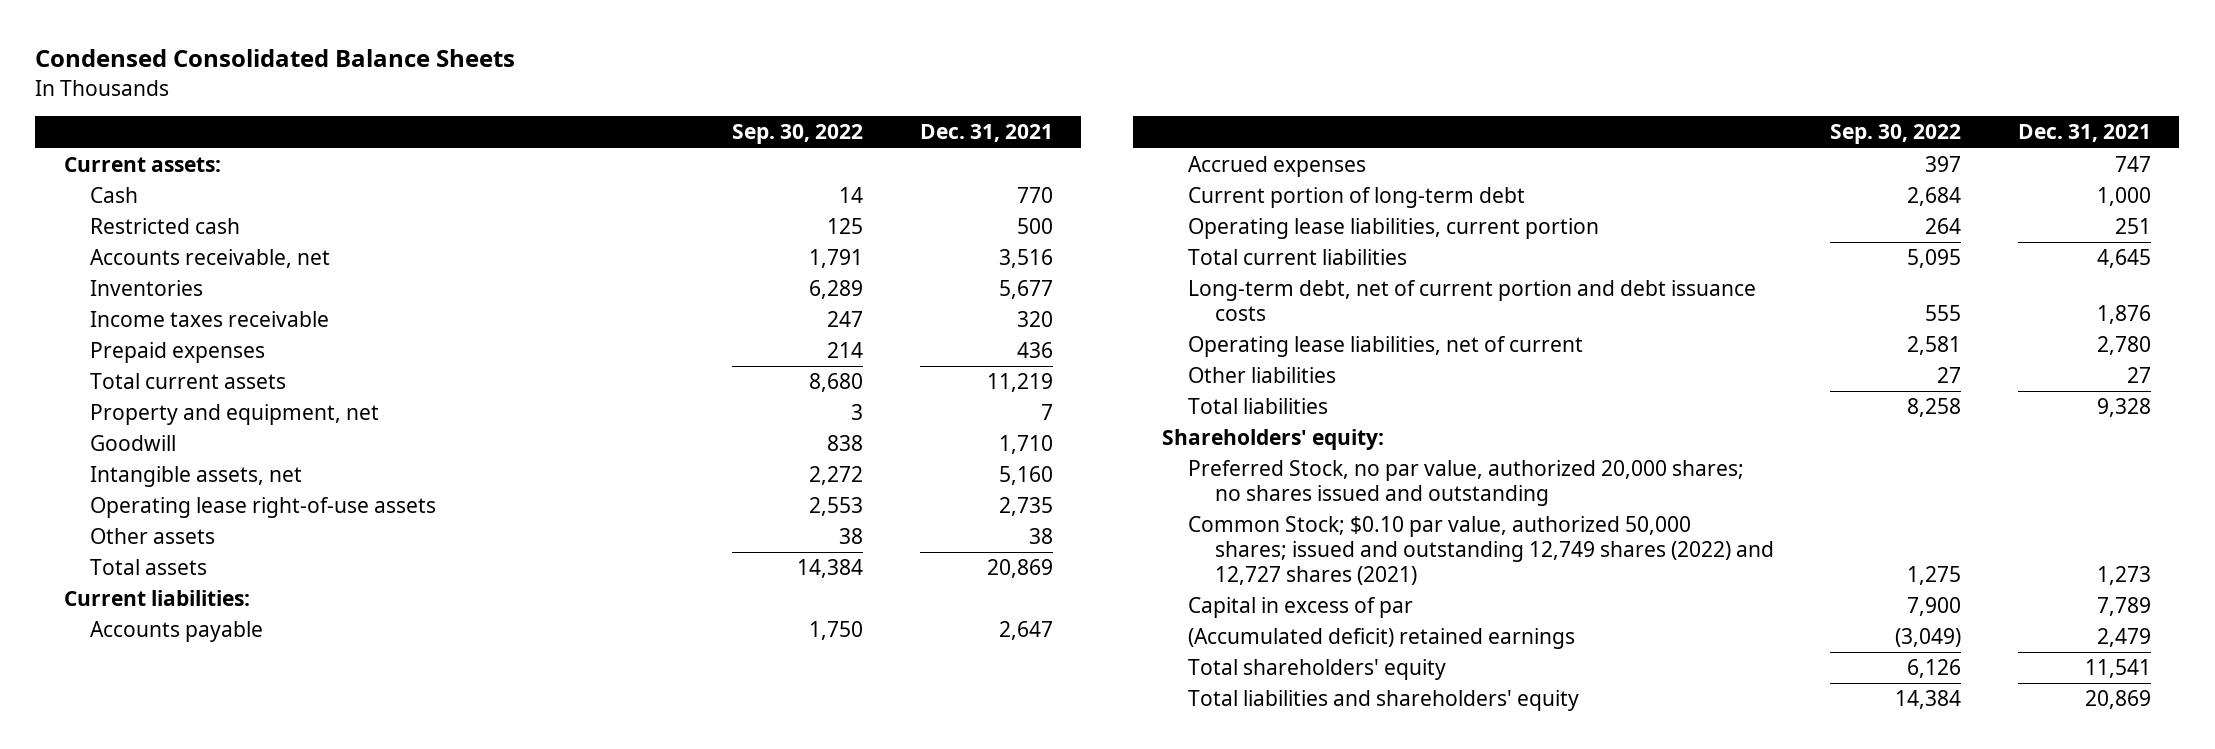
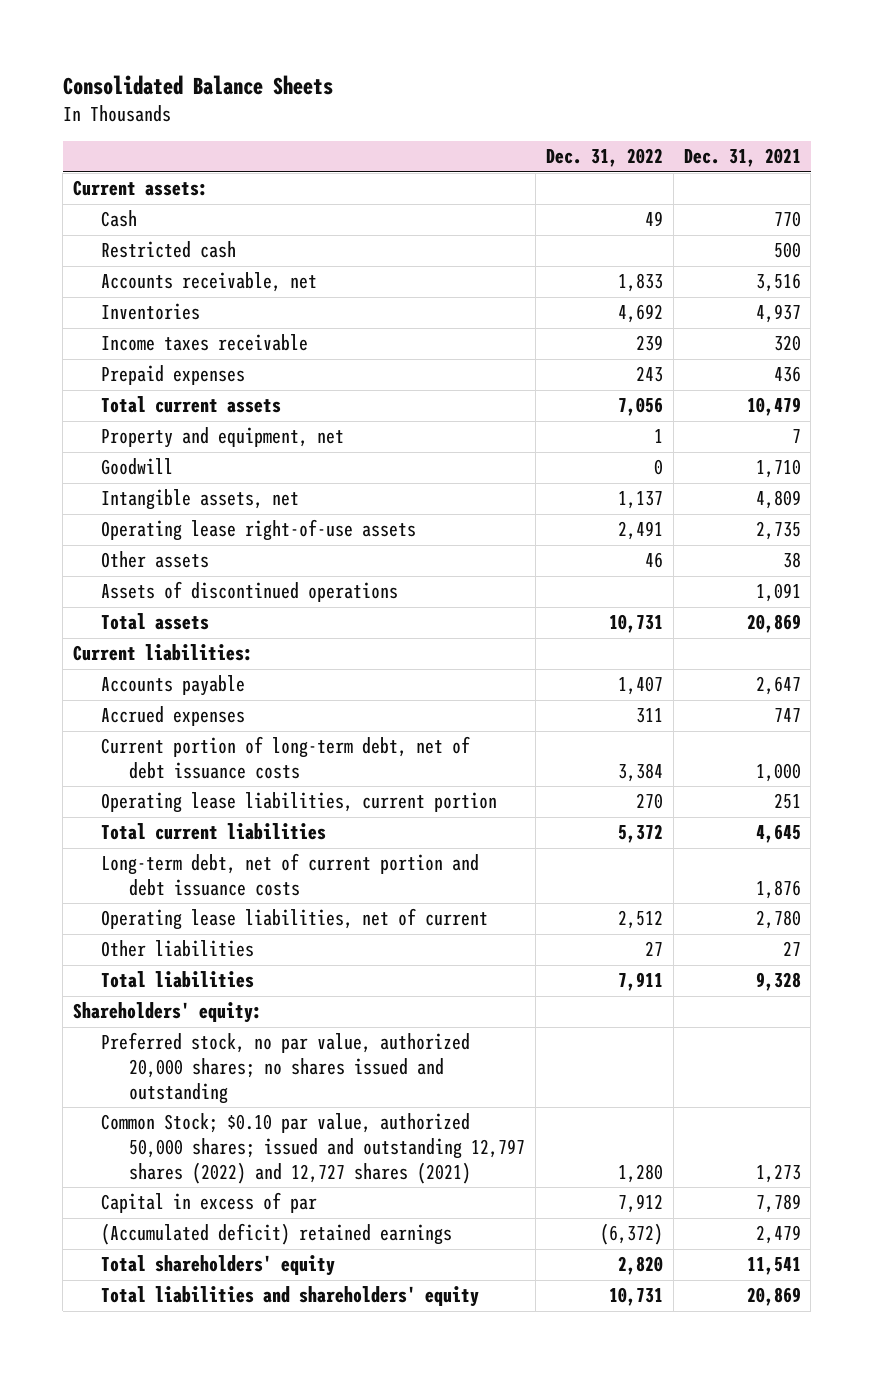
- Condensed Consolidated Balance Sheets
+ Consolidated Balance Sheets
- | Sep. 30, 2022 | Dec. 31, 2021
+ | Dec. 31, 2022 | Dec. 31, 2021
- Inventories | 6,289 | 5,677
+ Inventories | 4,692 | 4,937
- Total current assets | 8,680 | 11,219
+ Total current assets | 7,056 | 10,479
- Intangible assets, net | 2,272 | 5,160
+ Intangible assets, net | 1,137 | 4,809
+ Assets of discontinued operations | | 1,091
- Current portion of long-term debt | 2,684 | 1,000
+ Current portion of long-term debt, net of debt issuance costs | 3,384 | 1,000
- Preferred Stock, no par value, authorized 20,000 shares; no shares issued and outstanding
- Common Stock; $0.10 par value, authorized 50,000 shares; issued and outstanding 12,749 shares (2022) and 12,727 shares (2021) | 1,275 | 1,273
+ Preferred stock, no par value, authorized 20,000 shares; no shares issued and outstanding
+ Common Stock; $0.10 par value, authorized 50,000 shares; issued and outstanding 12,797 shares (2022) and 12,727 shares (2021) | 1,280 | 1,273

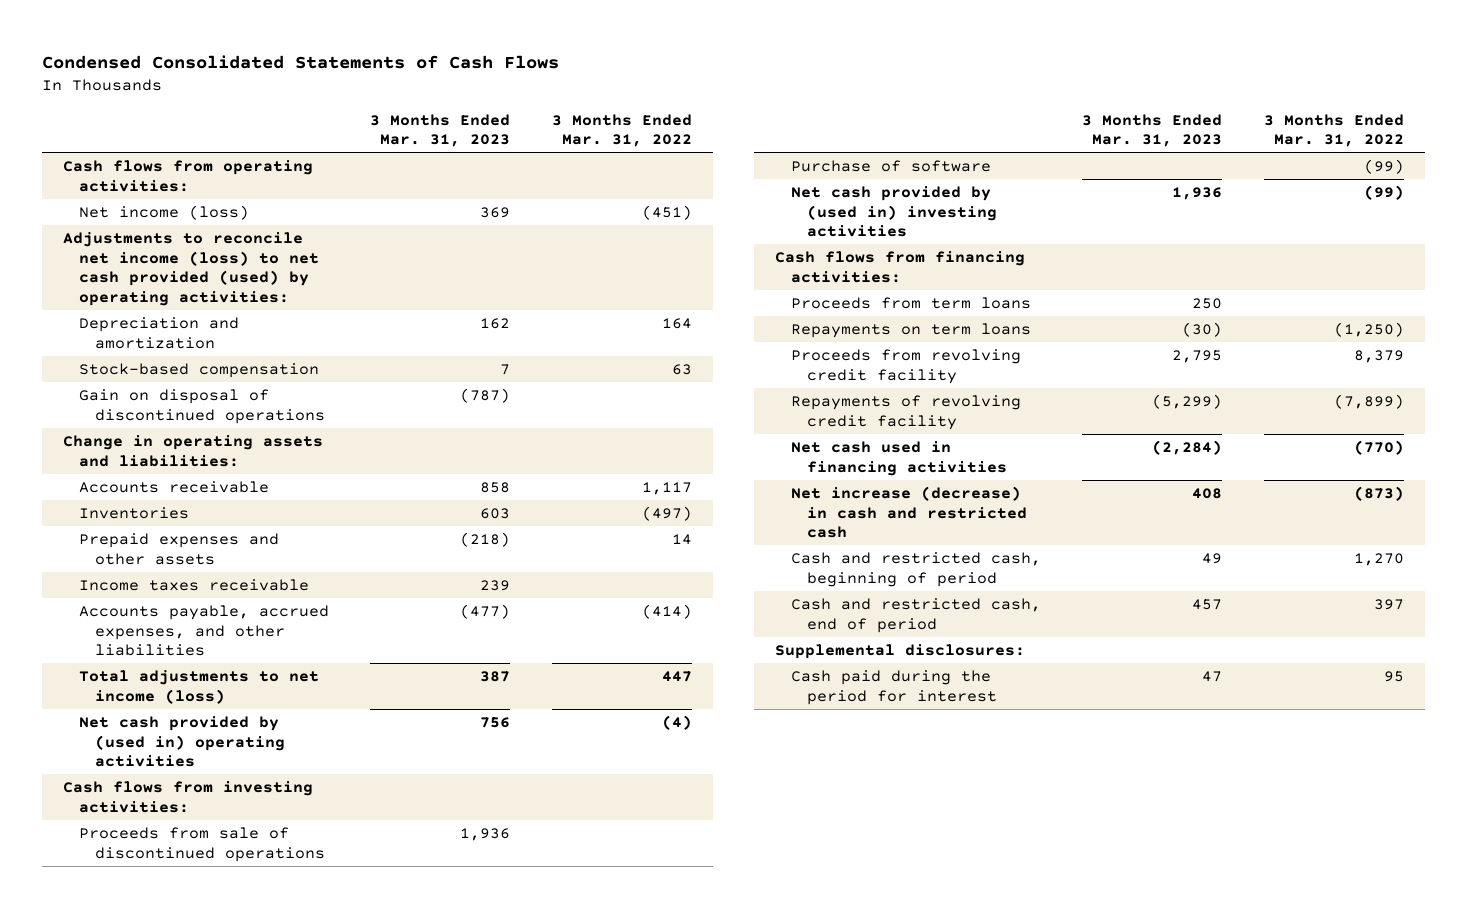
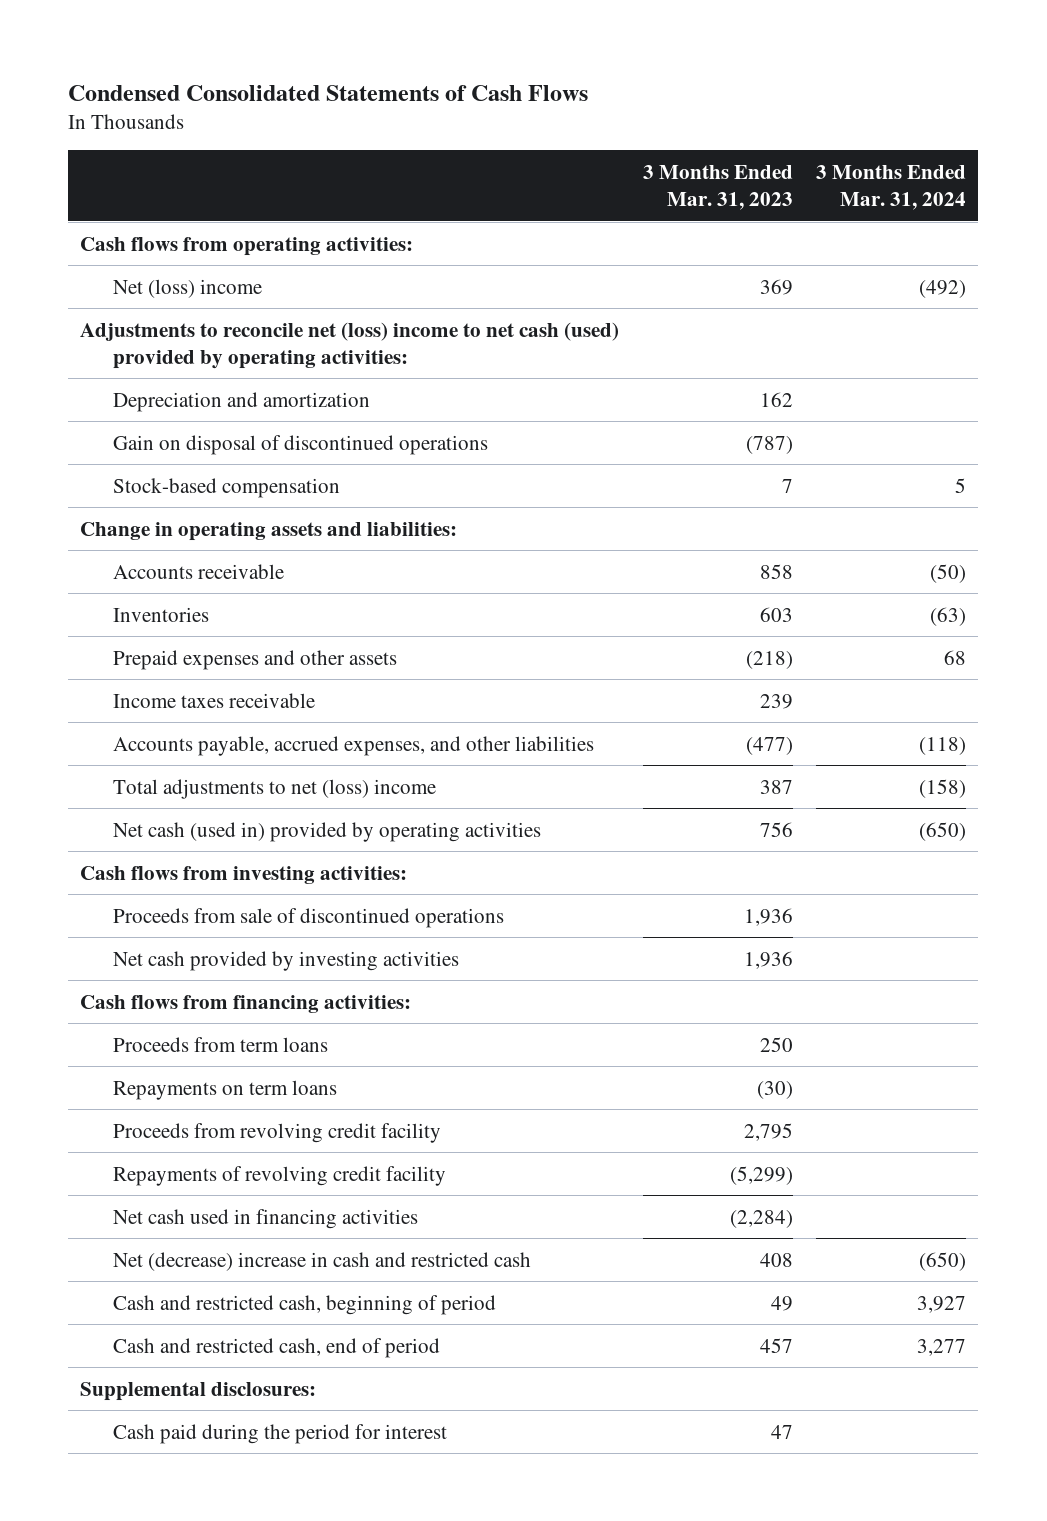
- | 3 Months Ended Mar. 31, 2023 | 3 Months Ended Mar. 31, 2022
+ | 3 Months Ended Mar. 31, 2023 | 3 Months Ended Mar. 31, 2024
- Net income (loss) | 369 | (451)
- Adjustments to reconcile net income (loss) to net cash provided (used) by operating activities:
+ Net (loss) income | 369 | (492)
+ Adjustments to reconcile net (loss) income to net cash (used) provided by operating activities:
moved down: Stock-based compensation | 7 | 5
- Total adjustments to net income (loss) | 387 | 447
- Net cash provided by (used in) operating activities | 756 | (4)
+ Total adjustments to net (loss) income | 387 | (158)
+ Net cash (used in) provided by operating activities | 756 | (650)
- Purchase of software | | (99)
- Net cash provided by (used in) investing activities | 1,936 | (99)
+ Net cash provided by investing activities | 1,936 |
- Net increase (decrease) in cash and restricted cash | 408 | (873)
+ Net (decrease) increase in cash and restricted cash | 408 | (650)

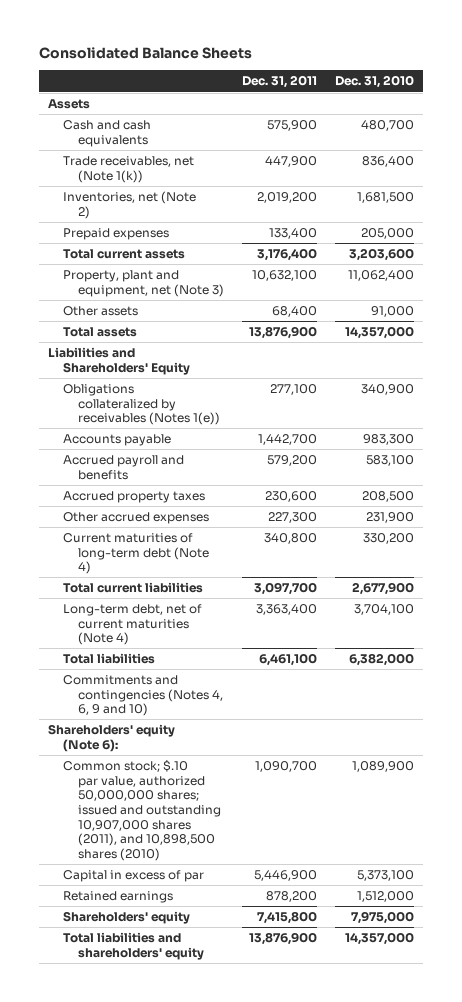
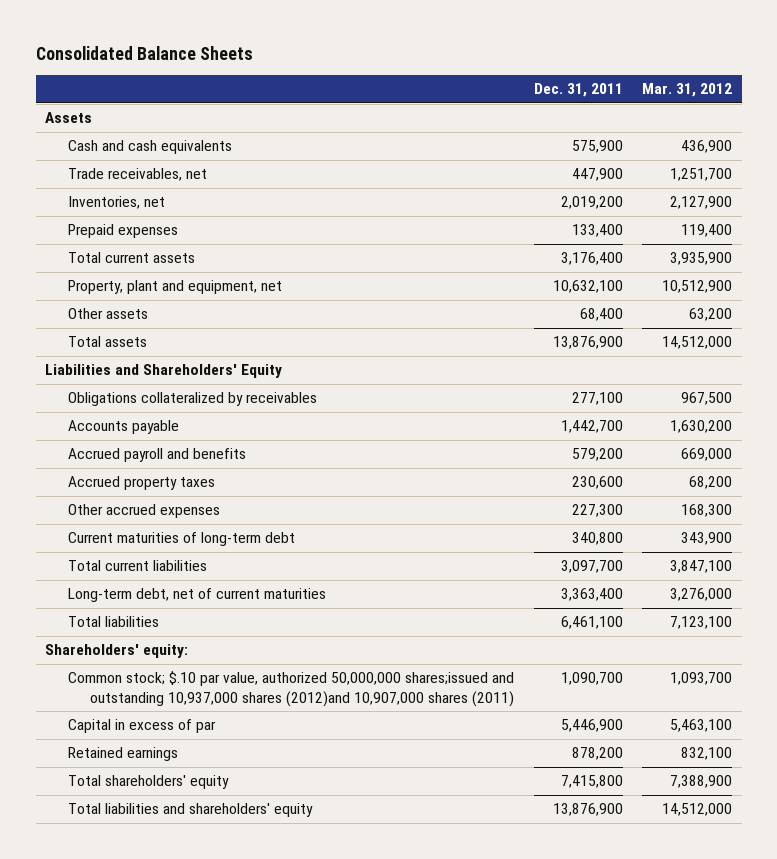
- | Dec. 31, 2011 | Dec. 31, 2010
+ | Dec. 31, 2011 | Mar. 31, 2012
- Trade receivables, net (Note 1(k)) | 447,900 | 836,400
- Inventories, net (Note 2) | 2,019,200 | 1,681,500
+ Trade receivables, net | 447,900 | 1,251,700
+ Inventories, net | 2,019,200 | 2,127,900
- Property, plant and equipment, net (Note 3) | 10,632,100 | 11,062,400
+ Property, plant and equipment, net | 10,632,100 | 10,512,900
- Obligations collateralized by receivables (Notes 1(e)) | 277,100 | 340,900
+ Obligations collateralized by receivables | 277,100 | 967,500
- Current maturities of long-term debt (Note 4) | 340,800 | 330,200
+ Current maturities of long-term debt | 340,800 | 343,900
- Long-term debt, net of current maturities (Note 4) | 3,363,400 | 3,704,100
+ Long-term debt, net of current maturities | 3,363,400 | 3,276,000
- Commitments and contingencies (Notes 4, 6, 9 and 10)
- Shareholders' equity (Note 6):
- Common stock; $.10 par value, authorized 50,000,000 shares; issued and outstanding 10,907,000 shares (2011), and 10,898,500 shares (2010) | 1,090,700 | 1,089,900
+ Shareholders' equity:
+ Common stock; $.10 par value, authorized 50,000,000 shares;issued and outstanding 10,937,000 shares (2012)and 10,907,000 shares (2011) | 1,090,700 | 1,093,700
- Shareholders' equity | 7,415,800 | 7,975,000
+ Total shareholders' equity | 7,415,800 | 7,388,900

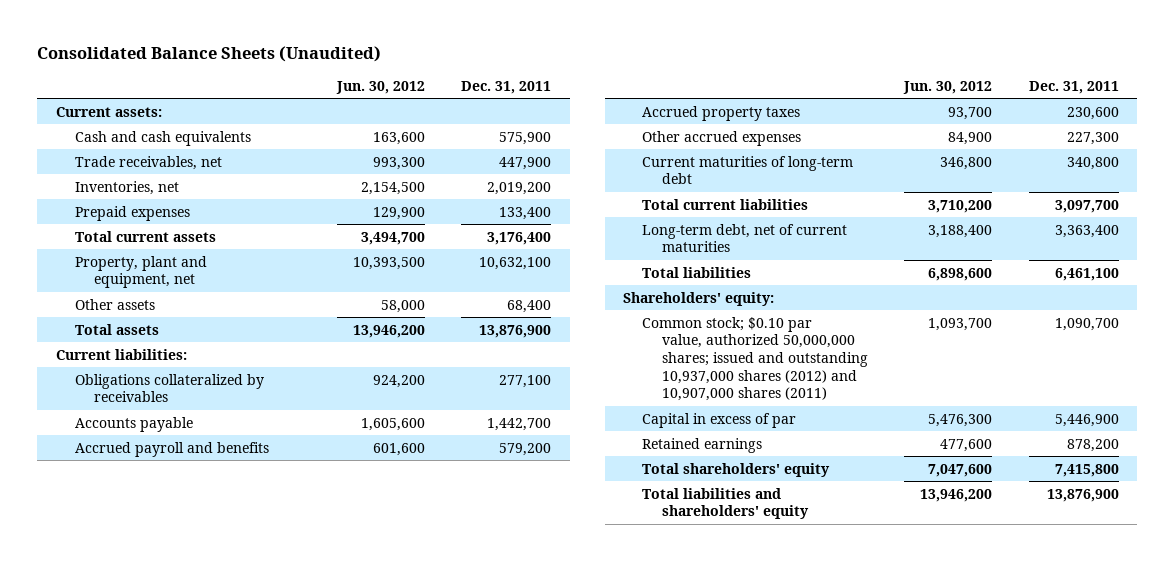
- Consolidated Balance Sheets
+ Consolidated Balance Sheets (Unaudited)
- | Dec. 31, 2011 | Mar. 31, 2012
+ | Jun. 30, 2012 | Dec. 31, 2011
- Assets
+ Current assets:
- Liabilities and Shareholders' Equity
+ Current liabilities:
- Common stock; $.10 par value, authorized 50,000,000 shares;issued and outstanding 10,937,000 shares (2012)and 10,907,000 shares (2011) | 1,090,700 | 1,093,700
+ Common stock; $0.10 par value, authorized 50,000,000 shares; issued and outstanding 10,937,000 shares (2012) and 10,907,000 shares (2011) | 1,093,700 | 1,090,700

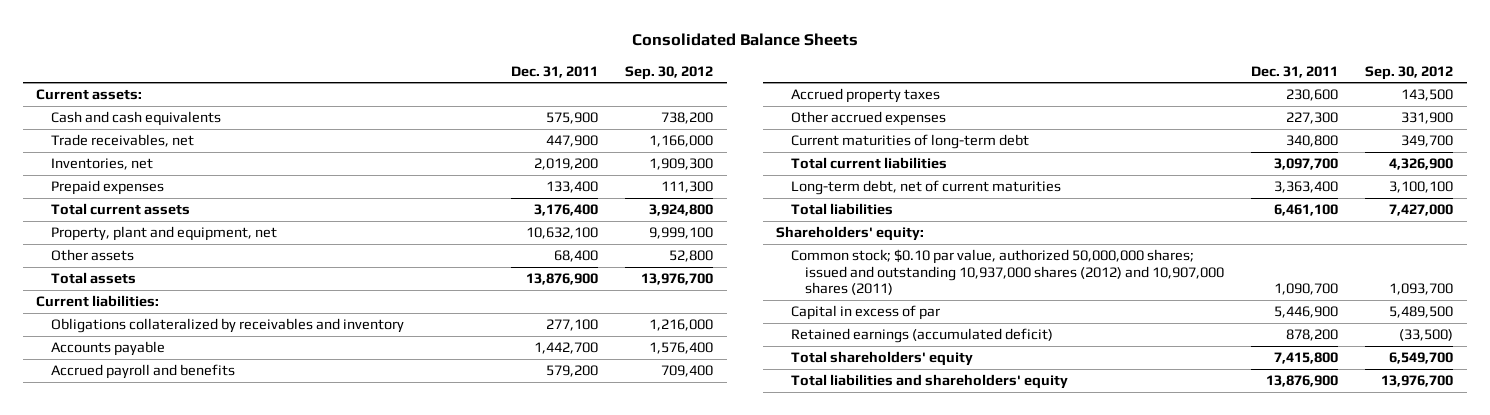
- Consolidated Balance Sheets (Unaudited)
+ Consolidated Balance Sheets
- | Jun. 30, 2012 | Dec. 31, 2011
+ | Dec. 31, 2011 | Sep. 30, 2012
- Obligations collateralized by receivables | 924,200 | 277,100
+ Obligations collateralized by receivables and inventory | 277,100 | 1,216,000
- Retained earnings | 477,600 | 878,200
+ Retained earnings (accumulated deficit) | 878,200 | (33,500)

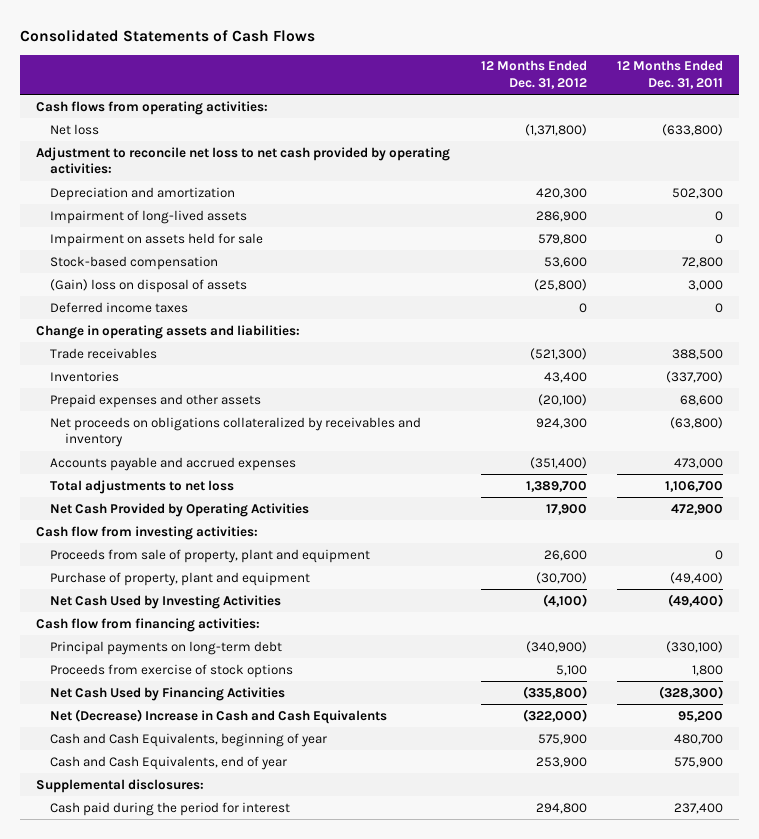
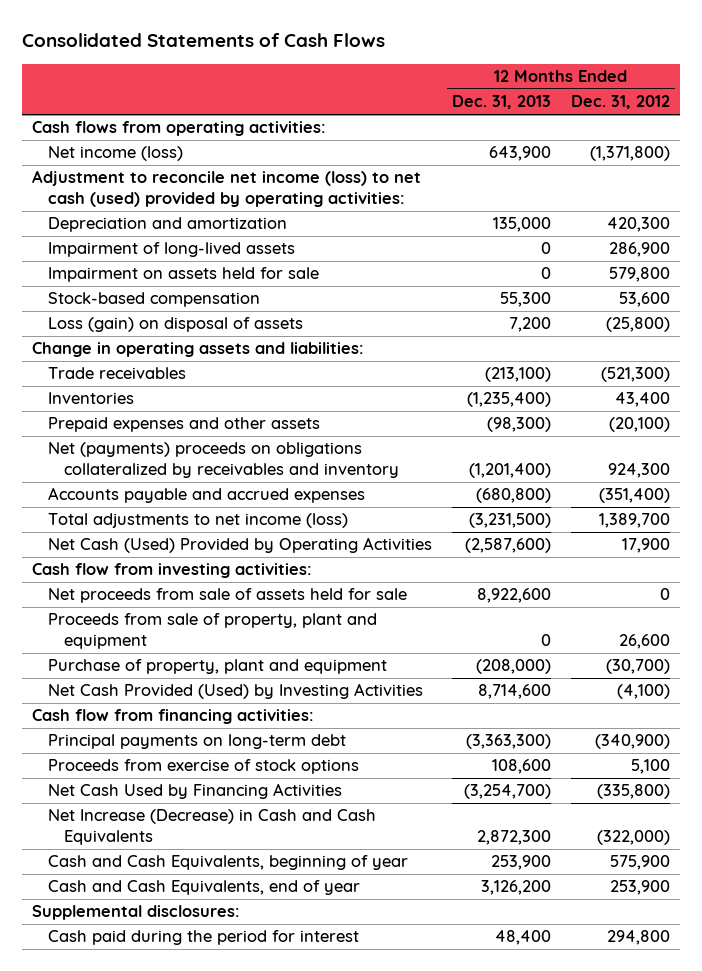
- | 12 Months Ended Dec. 31, 2012 | 12 Months Ended Dec. 31, 2011
+ | 12 Months Ended Dec. 31, 2013 | 12 Months Ended Dec. 31, 2012
- Net loss | (1,371,800) | (633,800)
- Adjustment to reconcile net loss to net cash provided by operating activities:
+ Net income (loss) | 643,900 | (1,371,800)
+ Adjustment to reconcile net income (loss) to net cash (used) provided by operating activities:
- (Gain) loss on disposal of assets | (25,800) | 3,000
- Deferred income taxes | 0 | 0
+ Loss (gain) on disposal of assets | 7,200 | (25,800)
- Net proceeds on obligations collateralized by receivables and inventory | 924,300 | (63,800)
+ Net (payments) proceeds on obligations collateralized by receivables and inventory | (1,201,400) | 924,300
- Total adjustments to net loss | 1,389,700 | 1,106,700
- Net Cash Provided by Operating Activities | 17,900 | 472,900
+ Total adjustments to net income (loss) | (3,231,500) | 1,389,700
+ Net Cash (Used) Provided by Operating Activities | (2,587,600) | 17,900
+ Net proceeds from sale of assets held for sale | 8,922,600 | 0
- Net Cash Used by Investing Activities | (4,100) | (49,400)
+ Net Cash Provided (Used) by Investing Activities | 8,714,600 | (4,100)
- Net (Decrease) Increase in Cash and Cash Equivalents | (322,000) | 95,200
+ Net Increase (Decrease) in Cash and Cash Equivalents | 2,872,300 | (322,000)

